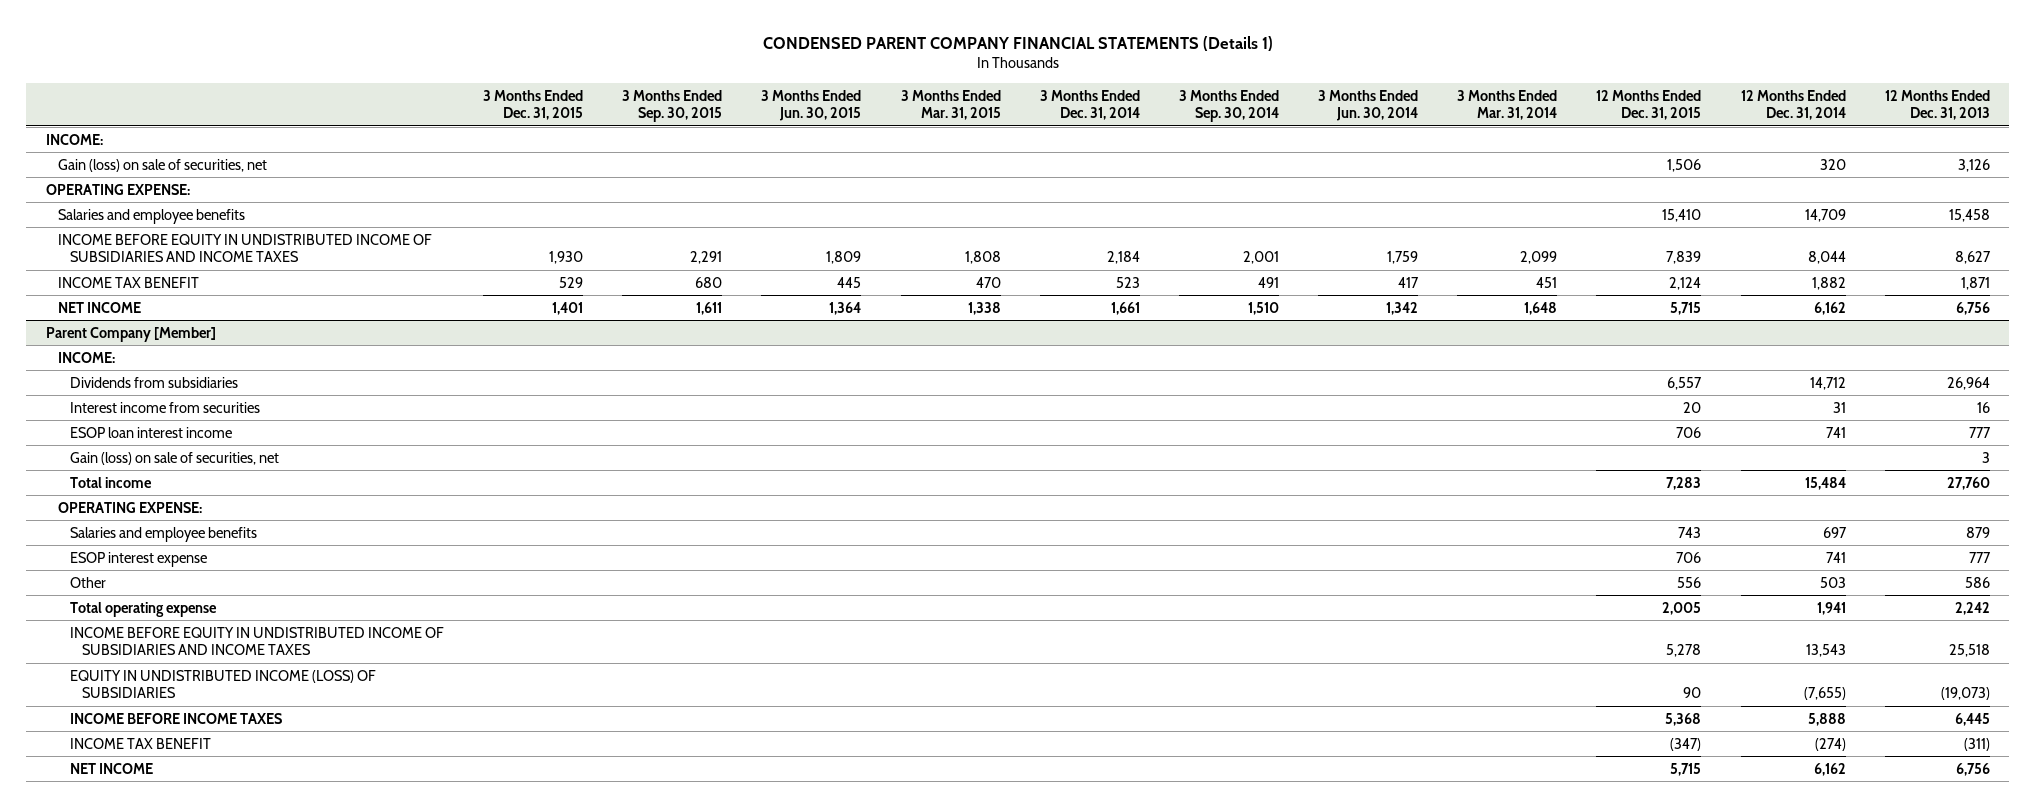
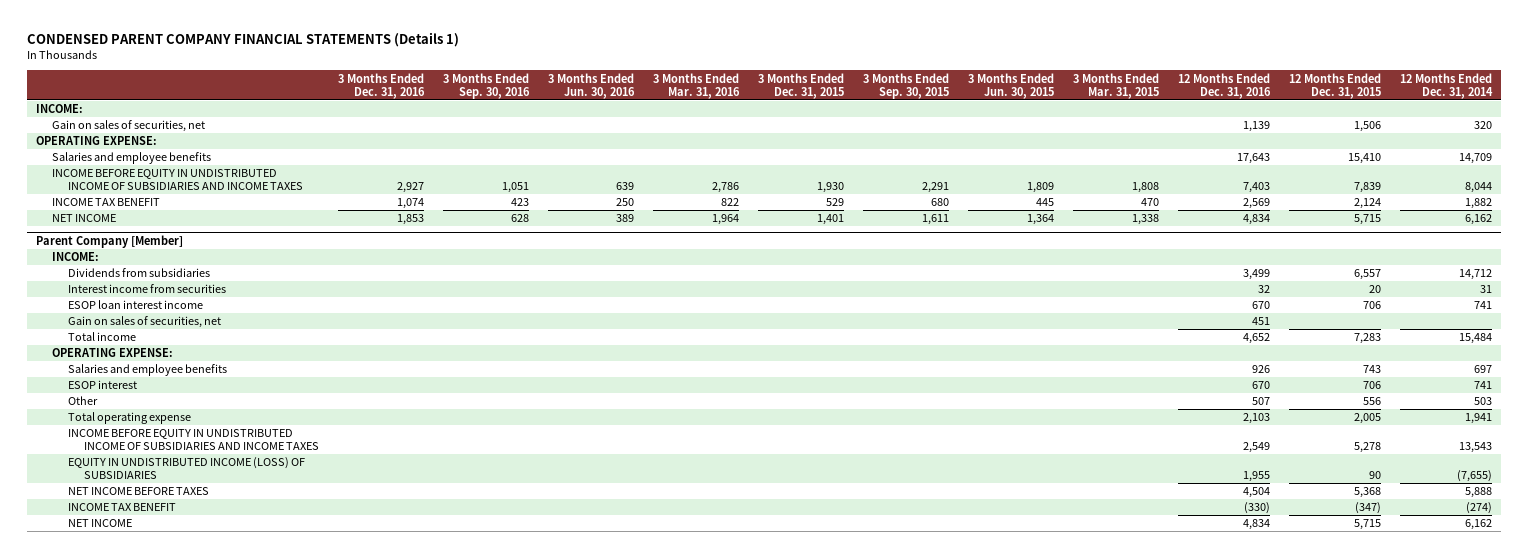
- | 3 Months Ended Dec. 31, 2015 | 3 Months Ended Sep. 30, 2015 | 3 Months Ended Jun. 30, 2015 | 3 Months Ended Mar. 31, 2015 | 3 Months Ended Dec. 31, 2014 | 3 Months Ended Sep. 30, 2014 | 3 Months Ended Jun. 30, 2014 | 3 Months Ended Mar. 31, 2014 | 12 Months Ended Dec. 31, 2015 | 12 Months Ended Dec. 31, 2014 | 12 Months Ended Dec. 31, 2013
+ | 3 Months Ended Dec. 31, 2016 | 3 Months Ended Sep. 30, 2016 | 3 Months Ended Jun. 30, 2016 | 3 Months Ended Mar. 31, 2016 | 3 Months Ended Dec. 31, 2015 | 3 Months Ended Sep. 30, 2015 | 3 Months Ended Jun. 30, 2015 | 3 Months Ended Mar. 31, 2015 | 12 Months Ended Dec. 31, 2016 | 12 Months Ended Dec. 31, 2015 | 12 Months Ended Dec. 31, 2014
- Gain (loss) on sale of securities, net | | | | | | | | | 1,506 | 320 | 3,126
+ Gain on sales of securities, net | | | | | | | | | 1,139 | 1,506 | 320
@ Parent Company [Member]
- Gain (loss) on sale of securities, net | | | | | | | | | | | 3
+ Gain on sales of securities, net | | | | | | | | | 451 | |
- ESOP interest expense | | | | | | | | | 706 | 741 | 777
+ ESOP interest | | | | | | | | | 670 | 706 | 741
- INCOME BEFORE INCOME TAXES | | | | | | | | | 5,368 | 5,888 | 6,445
+ NET INCOME BEFORE TAXES | | | | | | | | | 4,504 | 5,368 | 5,888

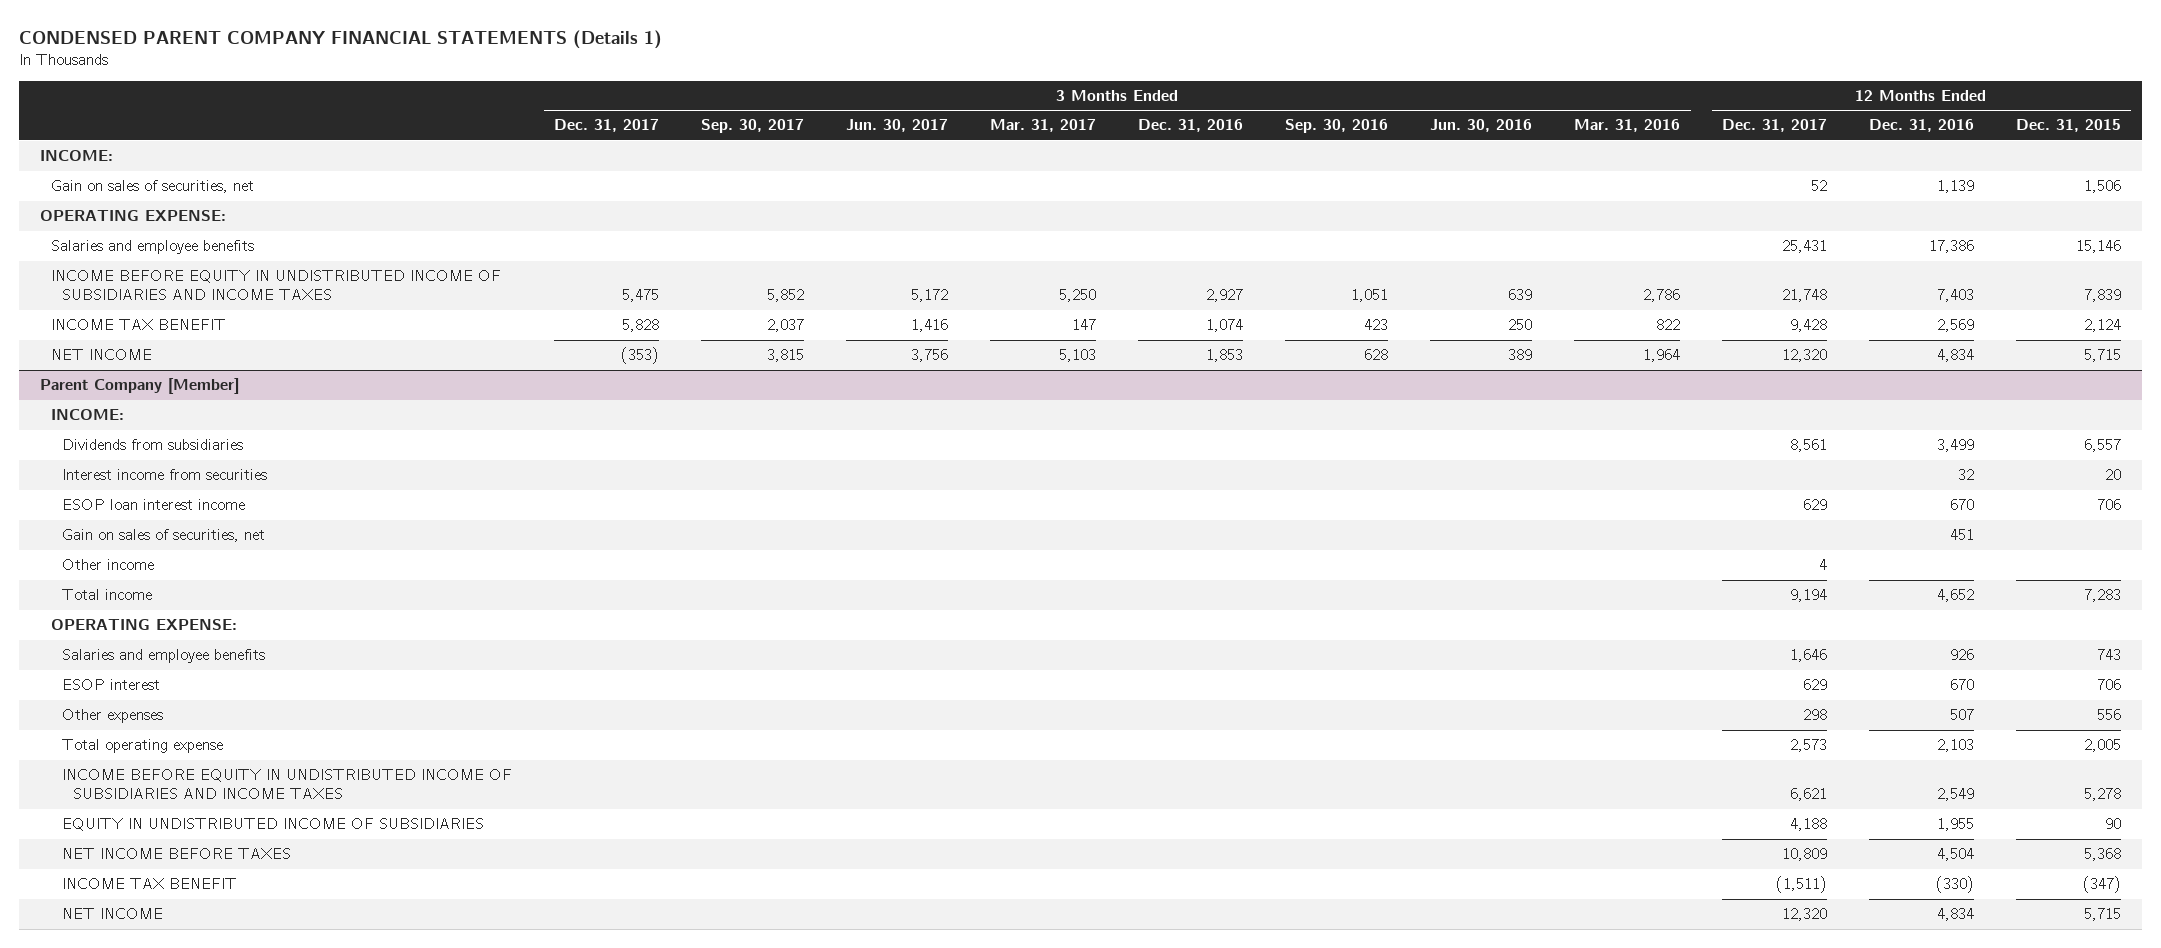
- | 3 Months Ended Dec. 31, 2016 | 3 Months Ended Sep. 30, 2016 | 3 Months Ended Jun. 30, 2016 | 3 Months Ended Mar. 31, 2016 | 3 Months Ended Dec. 31, 2015 | 3 Months Ended Sep. 30, 2015 | 3 Months Ended Jun. 30, 2015 | 3 Months Ended Mar. 31, 2015 | 12 Months Ended Dec. 31, 2016 | 12 Months Ended Dec. 31, 2015 | 12 Months Ended Dec. 31, 2014
+ | 3 Months Ended Dec. 31, 2017 | 3 Months Ended Sep. 30, 2017 | 3 Months Ended Jun. 30, 2017 | 3 Months Ended Mar. 31, 2017 | 3 Months Ended Dec. 31, 2016 | 3 Months Ended Sep. 30, 2016 | 3 Months Ended Jun. 30, 2016 | 3 Months Ended Mar. 31, 2016 | 12 Months Ended Dec. 31, 2017 | 12 Months Ended Dec. 31, 2016 | 12 Months Ended Dec. 31, 2015
- Salaries and employee benefits | | | | | | | | | 17,643 | 15,410 | 14,709
+ Salaries and employee benefits | | | | | | | | | 25,431 | 17,386 | 15,146
@ Parent Company [Member]
+ Other income | | | | | | | | | 4 | |
- Other | | | | | | | | | 507 | 556 | 503
+ Other expenses | | | | | | | | | 298 | 507 | 556
- EQUITY IN UNDISTRIBUTED INCOME (LOSS) OF SUBSIDIARIES | | | | | | | | | 1,955 | 90 | (7,655)
+ EQUITY IN UNDISTRIBUTED INCOME OF SUBSIDIARIES | | | | | | | | | 4,188 | 1,955 | 90

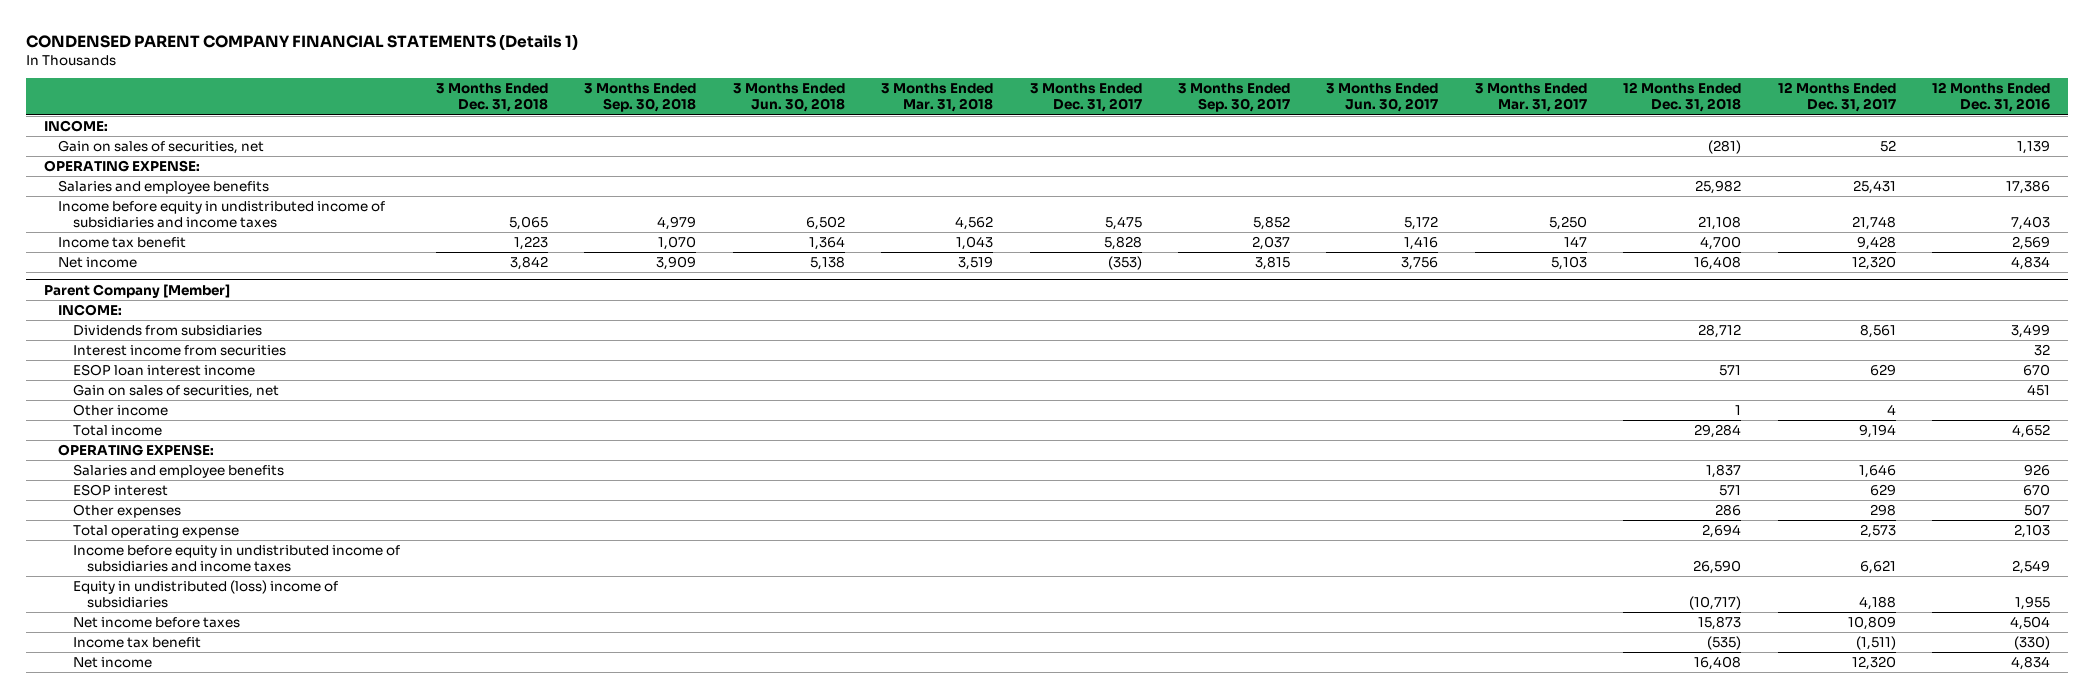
- | 3 Months Ended Dec. 31, 2017 | 3 Months Ended Sep. 30, 2017 | 3 Months Ended Jun. 30, 2017 | 3 Months Ended Mar. 31, 2017 | 3 Months Ended Dec. 31, 2016 | 3 Months Ended Sep. 30, 2016 | 3 Months Ended Jun. 30, 2016 | 3 Months Ended Mar. 31, 2016 | 12 Months Ended Dec. 31, 2017 | 12 Months Ended Dec. 31, 2016 | 12 Months Ended Dec. 31, 2015
+ | 3 Months Ended Dec. 31, 2018 | 3 Months Ended Sep. 30, 2018 | 3 Months Ended Jun. 30, 2018 | 3 Months Ended Mar. 31, 2018 | 3 Months Ended Dec. 31, 2017 | 3 Months Ended Sep. 30, 2017 | 3 Months Ended Jun. 30, 2017 | 3 Months Ended Mar. 31, 2017 | 12 Months Ended Dec. 31, 2018 | 12 Months Ended Dec. 31, 2017 | 12 Months Ended Dec. 31, 2016
- INCOME BEFORE EQUITY IN UNDISTRIBUTED INCOME OF SUBSIDIARIES AND INCOME TAXES | 5,475 | 5,852 | 5,172 | 5,250 | 2,927 | 1,051 | 639 | 2,786 | 21,748 | 7,403 | 7,839
- INCOME TAX BENEFIT | 5,828 | 2,037 | 1,416 | 147 | 1,074 | 423 | 250 | 822 | 9,428 | 2,569 | 2,124
- NET INCOME | (353) | 3,815 | 3,756 | 5,103 | 1,853 | 628 | 389 | 1,964 | 12,320 | 4,834 | 5,715
+ Income before equity in undistributed income of subsidiaries and income taxes | 5,065 | 4,979 | 6,502 | 4,562 | 5,475 | 5,852 | 5,172 | 5,250 | 21,108 | 21,748 | 7,403
+ Income tax benefit | 1,223 | 1,070 | 1,364 | 1,043 | 5,828 | 2,037 | 1,416 | 147 | 4,700 | 9,428 | 2,569
+ Net income | 3,842 | 3,909 | 5,138 | 3,519 | (353) | 3,815 | 3,756 | 5,103 | 16,408 | 12,320 | 4,834
@ Parent Company [Member]
- INCOME BEFORE EQUITY IN UNDISTRIBUTED INCOME OF SUBSIDIARIES AND INCOME TAXES | | | | | | | | | 6,621 | 2,549 | 5,278
- EQUITY IN UNDISTRIBUTED INCOME OF SUBSIDIARIES | | | | | | | | | 4,188 | 1,955 | 90
- NET INCOME BEFORE TAXES | | | | | | | | | 10,809 | 4,504 | 5,368
- INCOME TAX BENEFIT | | | | | | | | | (1,511) | (330) | (347)
- NET INCOME | | | | | | | | | 12,320 | 4,834 | 5,715
+ Income before equity in undistributed income of subsidiaries and income taxes | | | | | | | | | 26,590 | 6,621 | 2,549
+ Equity in undistributed (loss) income of subsidiaries | | | | | | | | | (10,717) | 4,188 | 1,955
+ Net income before taxes | | | | | | | | | 15,873 | 10,809 | 4,504
+ Income tax benefit | | | | | | | | | (535) | (1,511) | (330)
+ Net income | | | | | | | | | 16,408 | 12,320 | 4,834

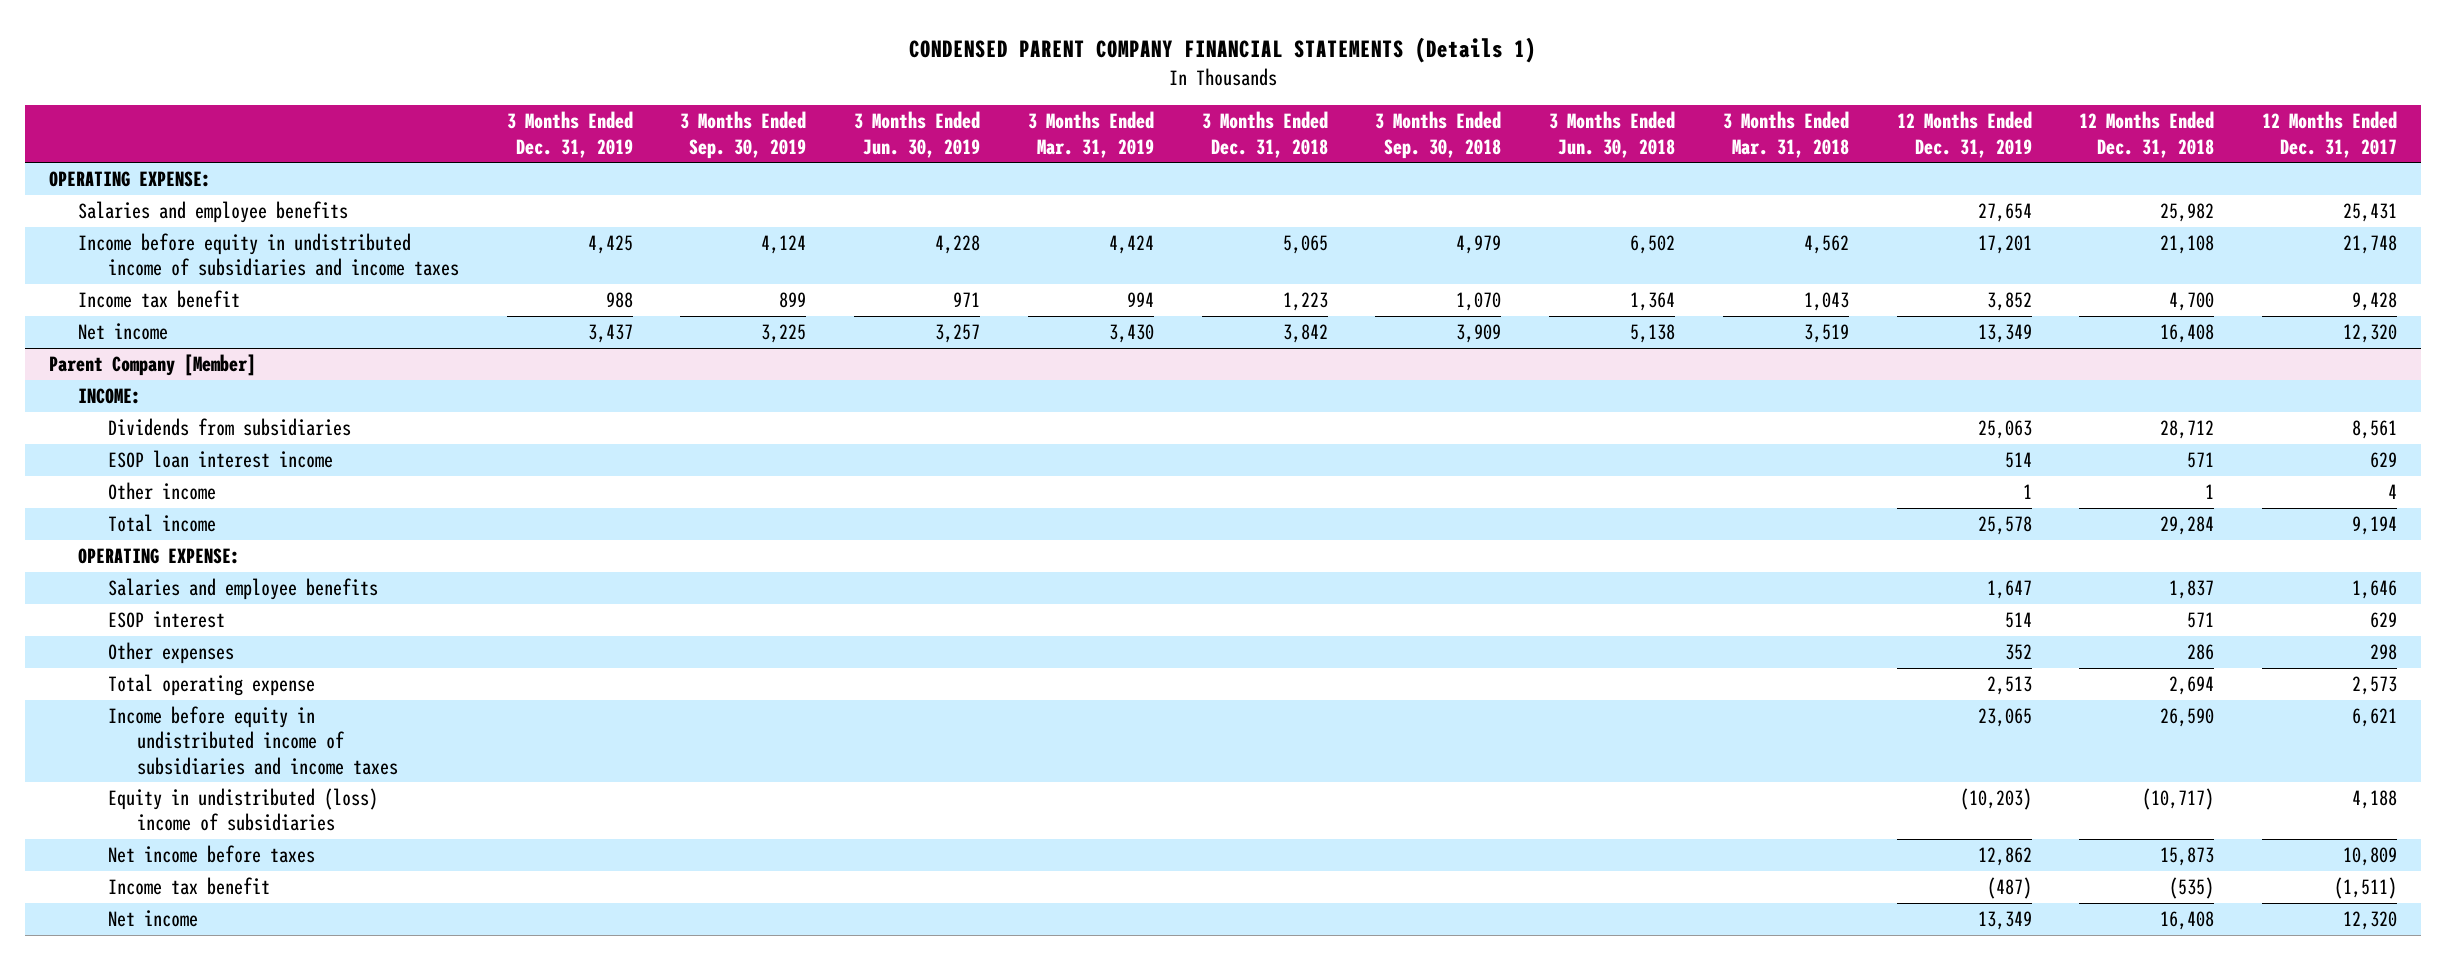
- | 3 Months Ended Dec. 31, 2018 | 3 Months Ended Sep. 30, 2018 | 3 Months Ended Jun. 30, 2018 | 3 Months Ended Mar. 31, 2018 | 3 Months Ended Dec. 31, 2017 | 3 Months Ended Sep. 30, 2017 | 3 Months Ended Jun. 30, 2017 | 3 Months Ended Mar. 31, 2017 | 12 Months Ended Dec. 31, 2018 | 12 Months Ended Dec. 31, 2017 | 12 Months Ended Dec. 31, 2016
+ | 3 Months Ended Dec. 31, 2019 | 3 Months Ended Sep. 30, 2019 | 3 Months Ended Jun. 30, 2019 | 3 Months Ended Mar. 31, 2019 | 3 Months Ended Dec. 31, 2018 | 3 Months Ended Sep. 30, 2018 | 3 Months Ended Jun. 30, 2018 | 3 Months Ended Mar. 31, 2018 | 12 Months Ended Dec. 31, 2019 | 12 Months Ended Dec. 31, 2018 | 12 Months Ended Dec. 31, 2017
- INCOME:
- Gain on sales of securities, net | | | | | | | | | (281) | 52 | 1,139
@ Parent Company [Member]
- Interest income from securities | | | | | | | | | | | 32
- Gain on sales of securities, net | | | | | | | | | | | 451

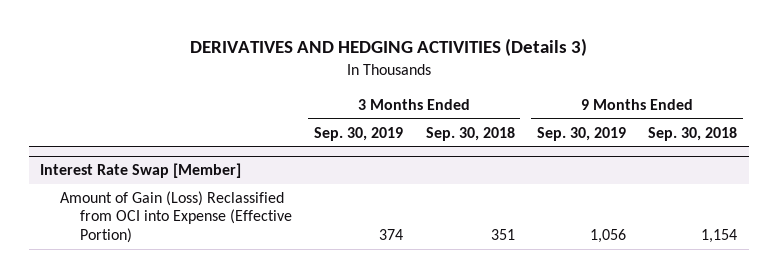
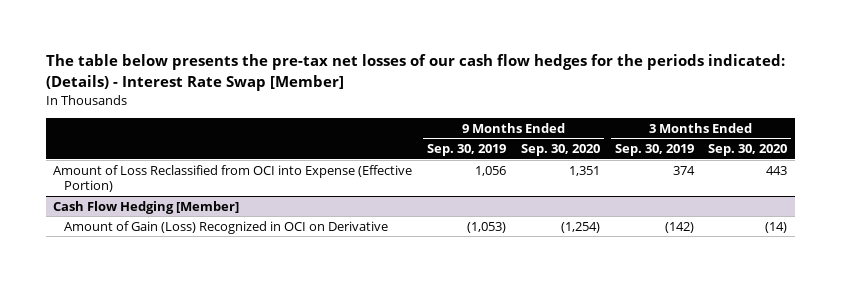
- DERIVATIVES AND HEDGING ACTIVITIES (Details 3)
+ The table below presents the pre-tax net losses of our cash flow hedges for the periods indicated: (Details) - Interest Rate Swap [Member]
- | 3 Months Ended Sep. 30, 2019 | 3 Months Ended Sep. 30, 2018 | 9 Months Ended Sep. 30, 2019 | 9 Months Ended Sep. 30, 2018
+ | 9 Months Ended Sep. 30, 2019 | 9 Months Ended Sep. 30, 2020 | 3 Months Ended Sep. 30, 2019 | 3 Months Ended Sep. 30, 2020
- Interest Rate Swap [Member]
- Amount of Gain (Loss) Reclassified from OCI into Expense (Effective Portion) | 374 | 351 | 1,056 | 1,154
+ Amount of Loss Reclassified from OCI into Expense (Effective Portion) | 1,056 | 1,351 | 374 | 443
+ Cash Flow Hedging [Member]
+ Amount of Gain (Loss) Recognized in OCI on Derivative | (1,053) | (1,254) | (142) | (14)

